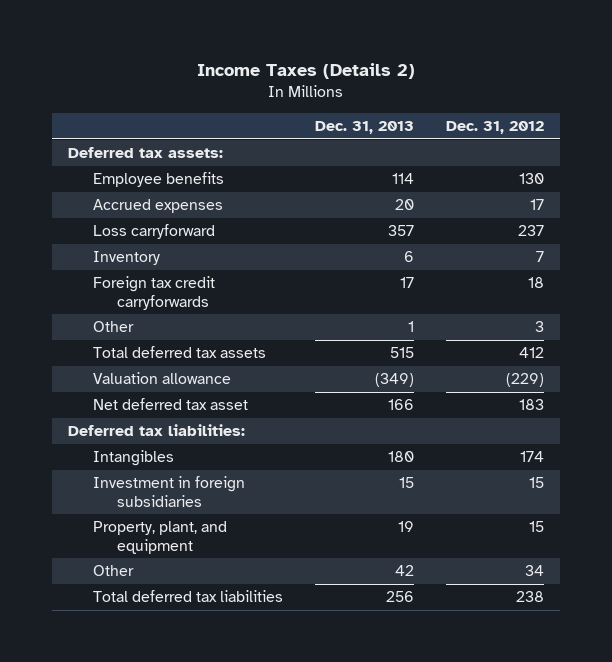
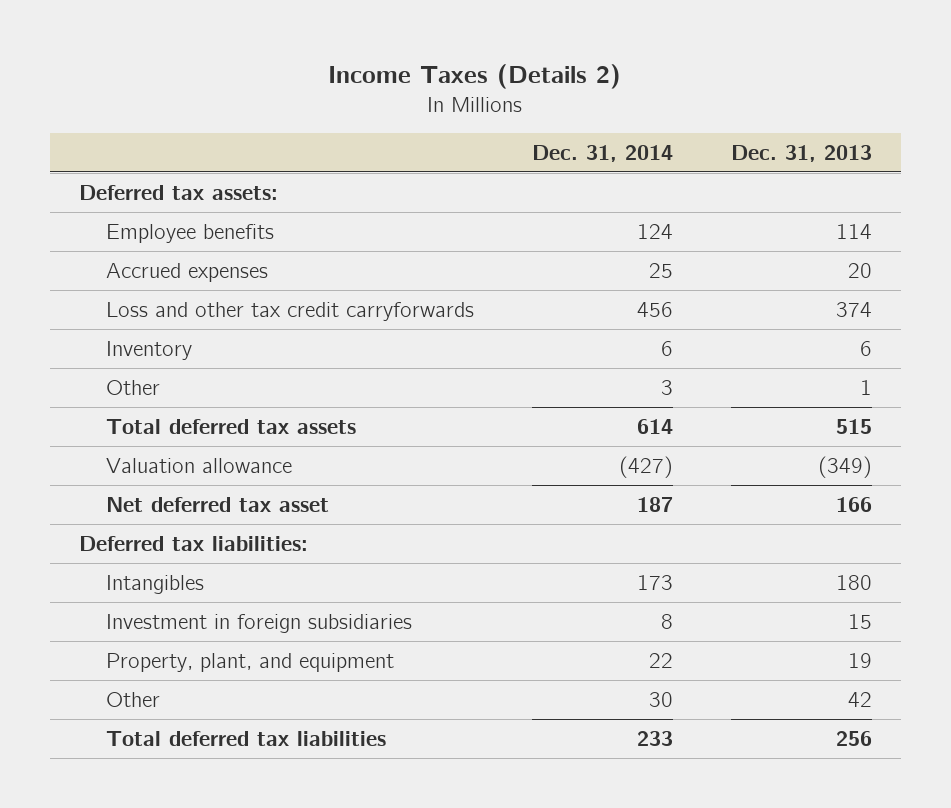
- | Dec. 31, 2013 | Dec. 31, 2012
+ | Dec. 31, 2014 | Dec. 31, 2013
- Loss carryforward | 357 | 237
+ Loss and other tax credit carryforwards | 456 | 374
- Foreign tax credit carryforwards | 17 | 18

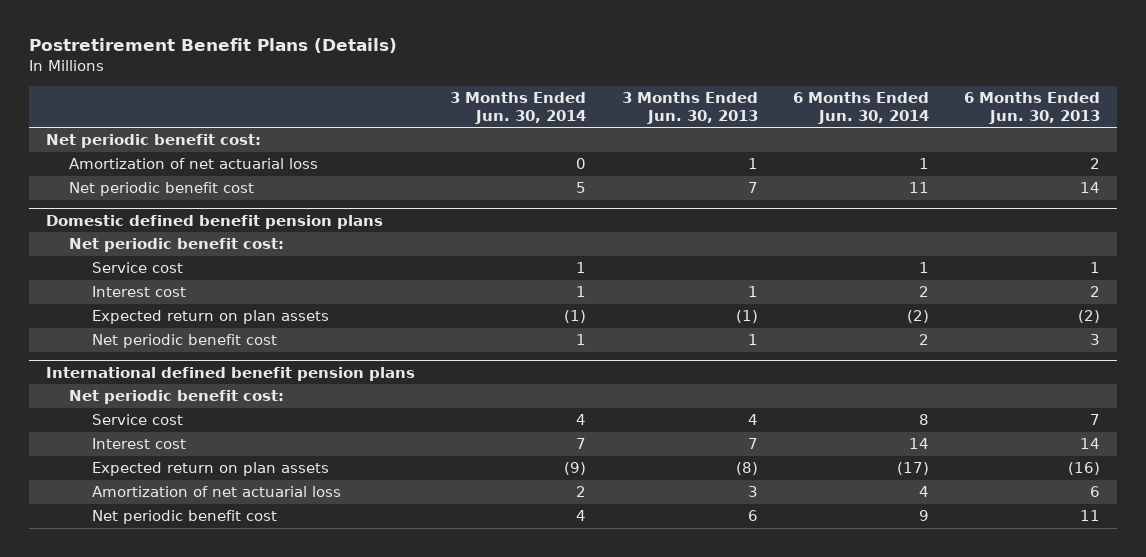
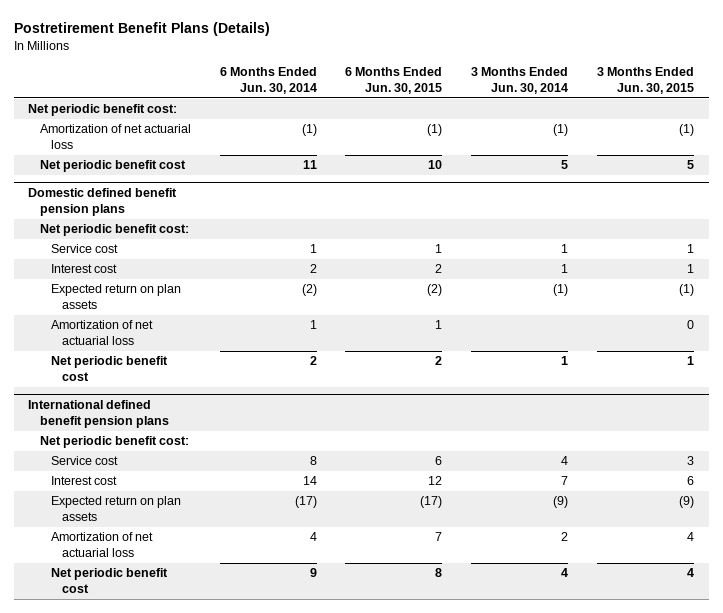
- | 3 Months Ended Jun. 30, 2014 | 3 Months Ended Jun. 30, 2013 | 6 Months Ended Jun. 30, 2014 | 6 Months Ended Jun. 30, 2013
+ | 6 Months Ended Jun. 30, 2014 | 6 Months Ended Jun. 30, 2015 | 3 Months Ended Jun. 30, 2014 | 3 Months Ended Jun. 30, 2015
- Amortization of net actuarial loss | 0 | 1 | 1 | 2
+ Amortization of net actuarial loss | (1) | (1) | (1) | (1)
@ Domestic defined benefit pension plans
+ Amortization of net actuarial loss | 1 | 1 | | 0

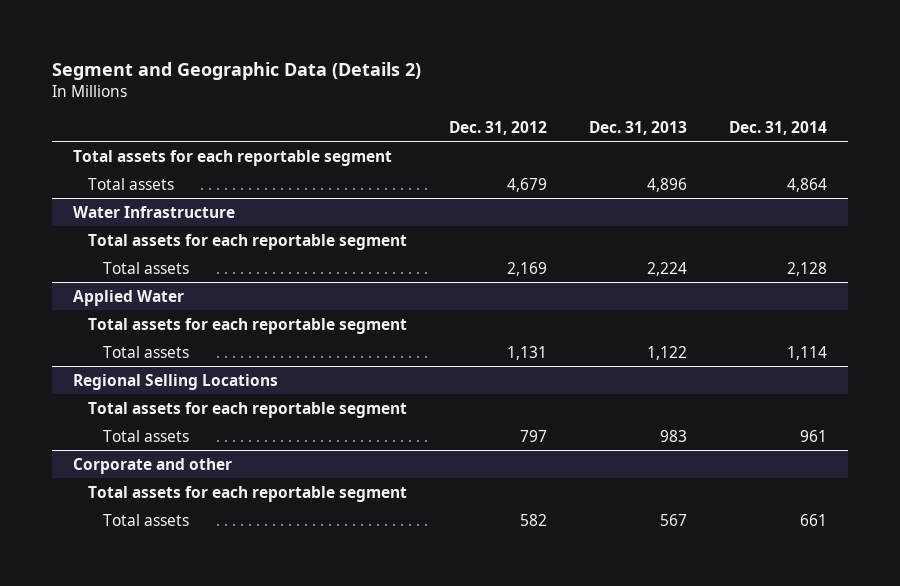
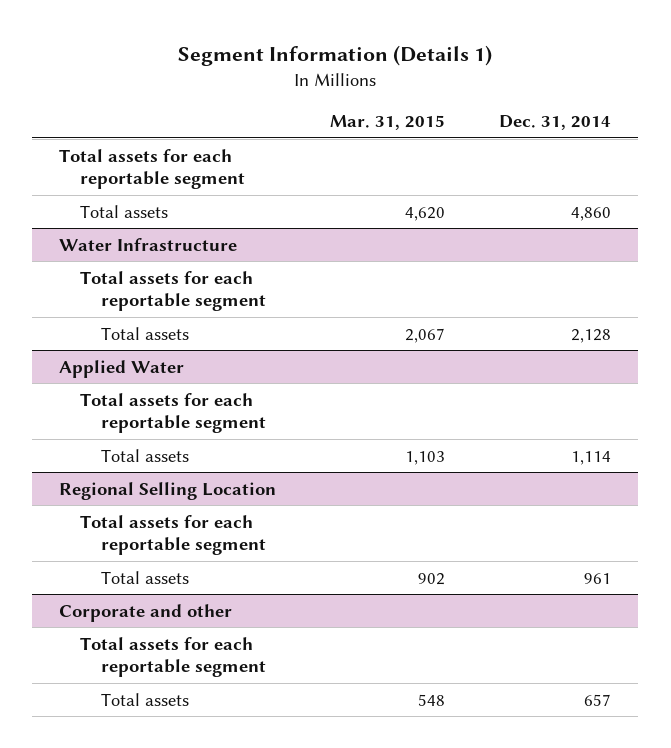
- Segment and Geographic Data (Details 2)
+ Segment Information (Details 1)
- | Dec. 31, 2012 | Dec. 31, 2013 | Dec. 31, 2014
+ | Mar. 31, 2015 | Dec. 31, 2014
- Total assets | 4,679 | 4,896 | 4,864
+ Total assets | 4,620 | 4,860
- Regional Selling Locations
+ Regional Selling Location
@ Corporate and other
- Total assets | 582 | 567 | 661
+ Total assets | 548 | 657

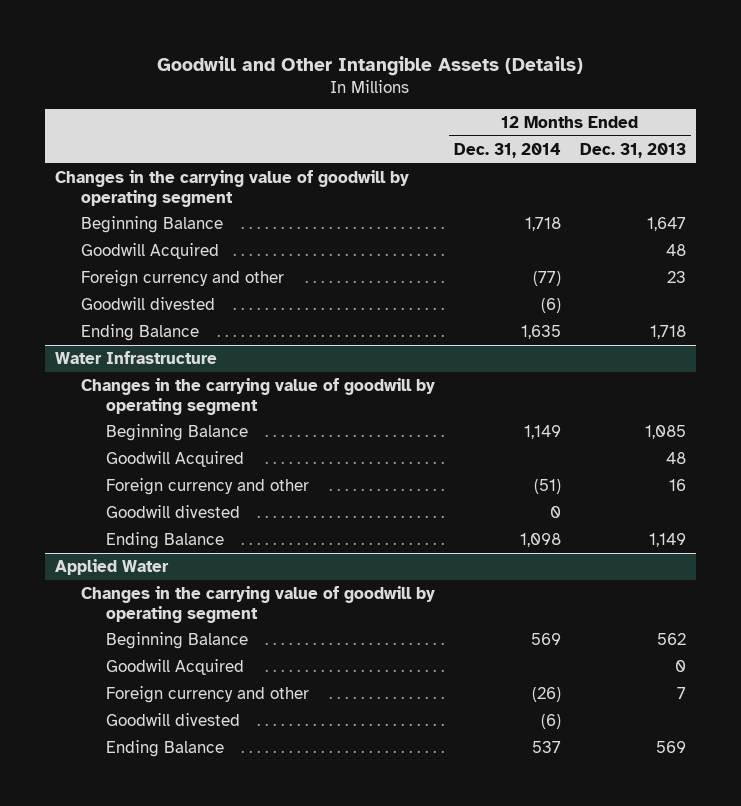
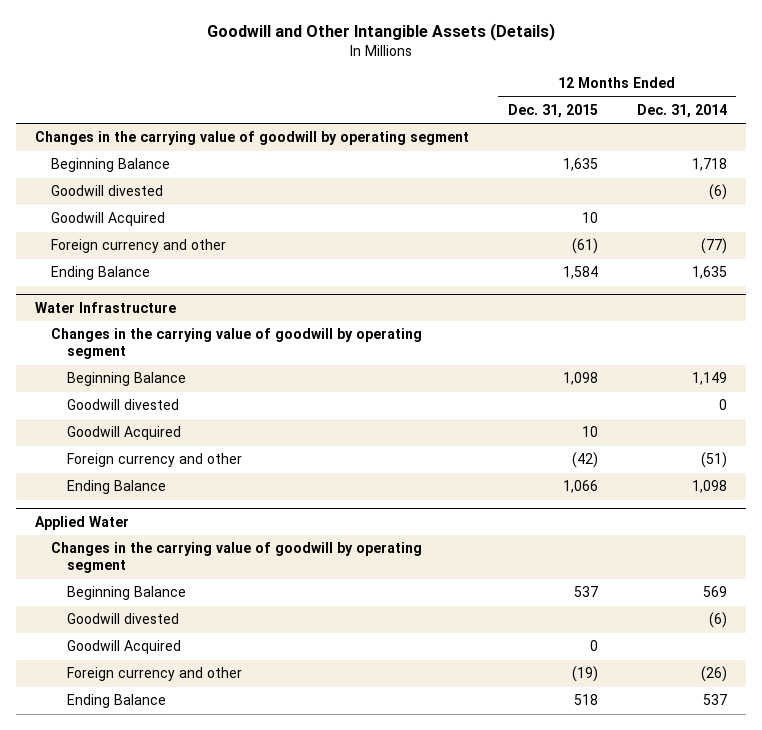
- | 12 Months Ended Dec. 31, 2014 | 12 Months Ended Dec. 31, 2013
+ | 12 Months Ended Dec. 31, 2015 | 12 Months Ended Dec. 31, 2014
moved up: Goodwill divested | | (6)
@ Water Infrastructure
moved up: Goodwill divested | | 0
@ Applied Water
moved up: Goodwill divested | | (6)

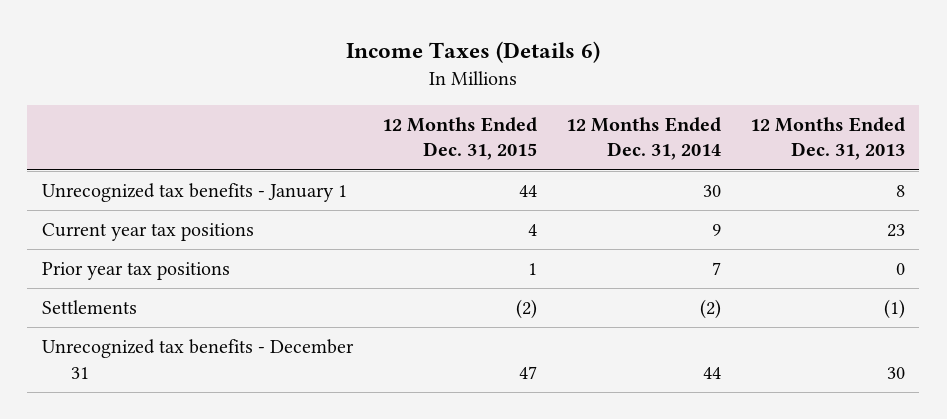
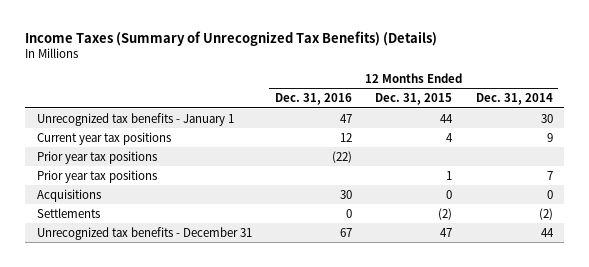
- Income Taxes (Details 6)
+ Income Taxes (Summary of Unrecognized Tax Benefits) (Details)
- | 12 Months Ended Dec. 31, 2015 | 12 Months Ended Dec. 31, 2014 | 12 Months Ended Dec. 31, 2013
+ | 12 Months Ended Dec. 31, 2016 | 12 Months Ended Dec. 31, 2015 | 12 Months Ended Dec. 31, 2014
+ Prior year tax positions | (22) | |
+ Acquisitions | 30 | 0 | 0

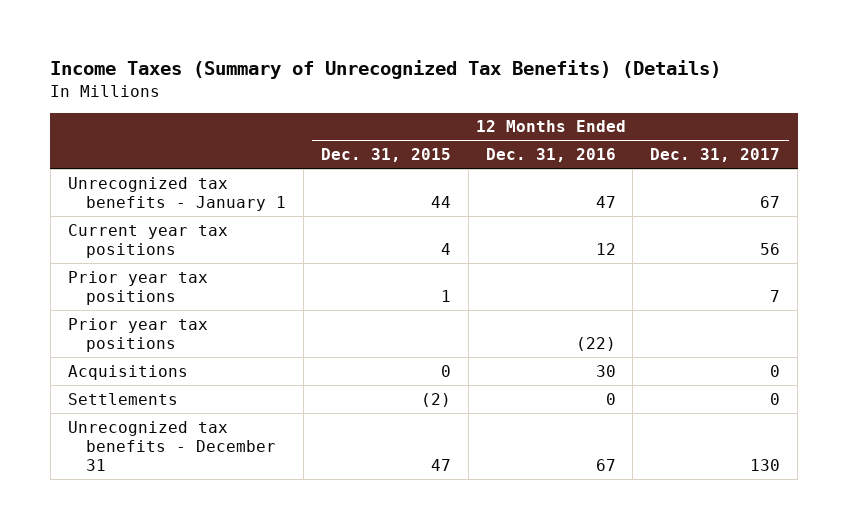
- | 12 Months Ended Dec. 31, 2016 | 12 Months Ended Dec. 31, 2015 | 12 Months Ended Dec. 31, 2014
+ | 12 Months Ended Dec. 31, 2015 | 12 Months Ended Dec. 31, 2016 | 12 Months Ended Dec. 31, 2017
moved down: Prior year tax positions | | (22) |

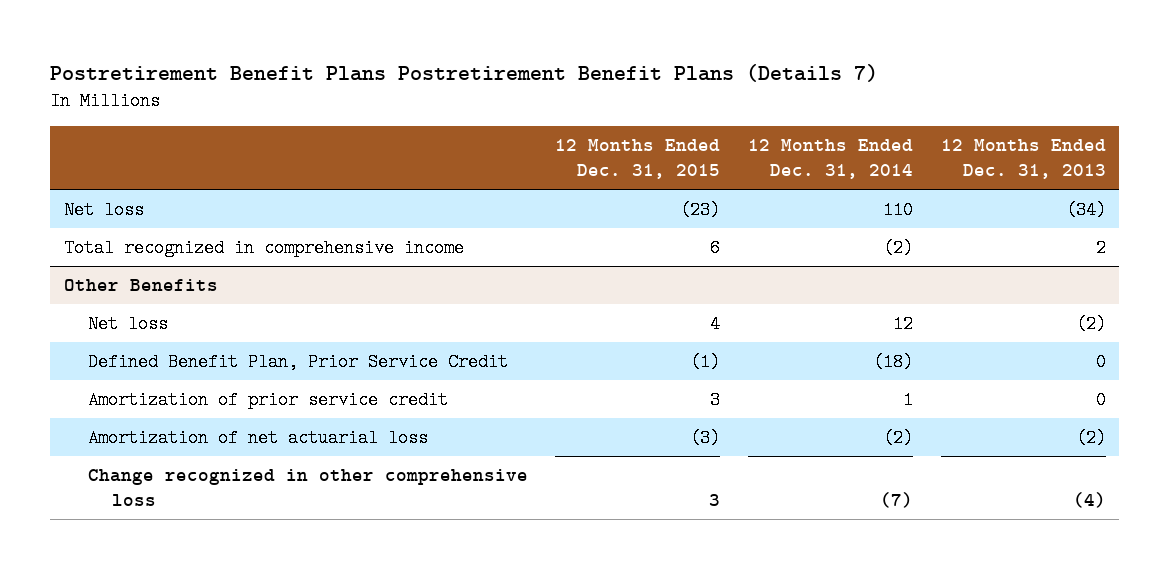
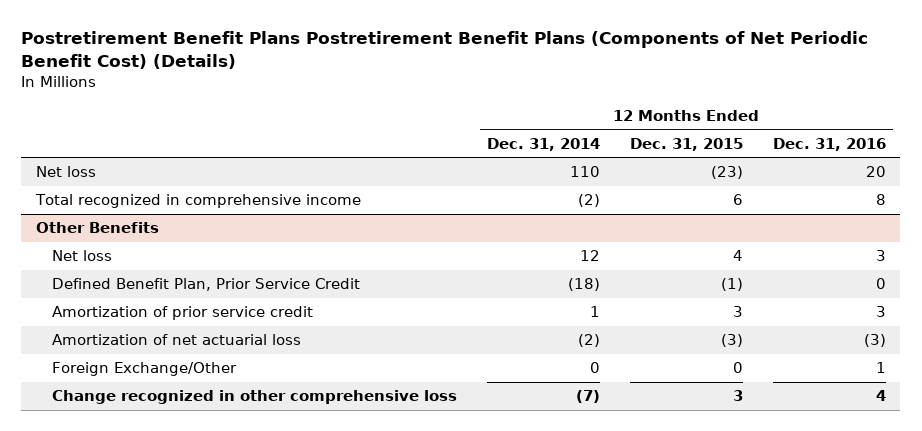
- Postretirement Benefit Plans Postretirement Benefit Plans (Details 7)
+ Postretirement Benefit Plans Postretirement Benefit Plans (Components of Net Periodic Benefit Cost) (Details)
- | 12 Months Ended Dec. 31, 2015 | 12 Months Ended Dec. 31, 2014 | 12 Months Ended Dec. 31, 2013
+ | 12 Months Ended Dec. 31, 2014 | 12 Months Ended Dec. 31, 2015 | 12 Months Ended Dec. 31, 2016
@ Other Benefits
+ Foreign Exchange/Other | 0 | 0 | 1

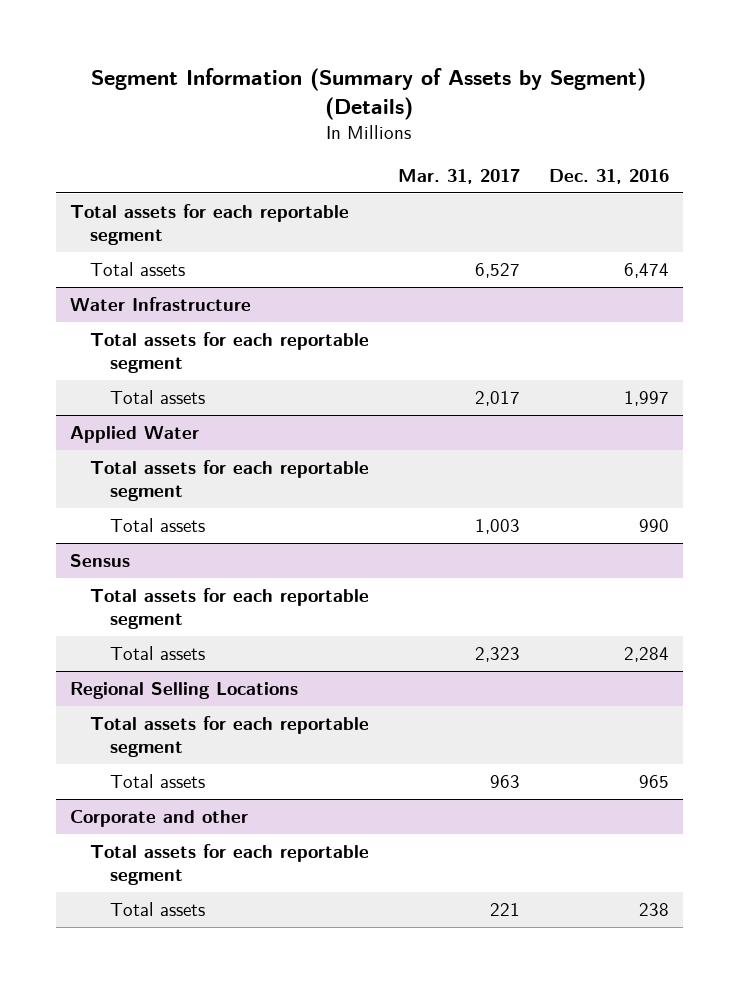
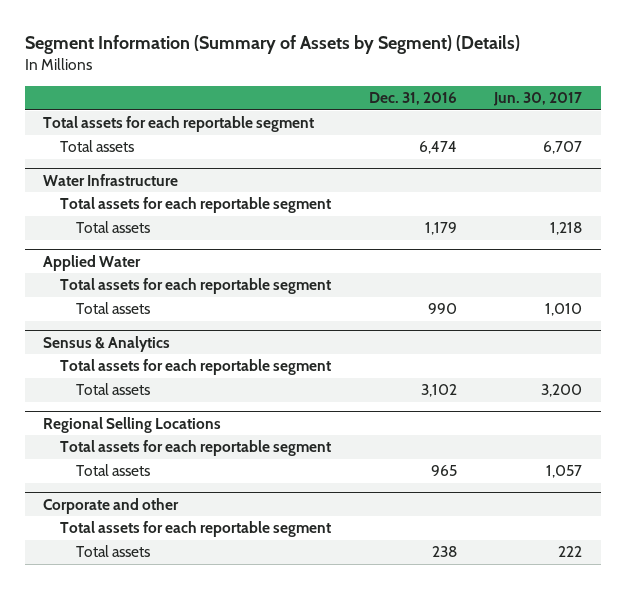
- | Mar. 31, 2017 | Dec. 31, 2016
+ | Dec. 31, 2016 | Jun. 30, 2017
@ Water Infrastructure
- Total assets | 2,017 | 1,997
+ Total assets | 1,179 | 1,218
- Sensus
+ Sensus & Analytics
- Total assets | 2,323 | 2,284
+ Total assets | 3,102 | 3,200

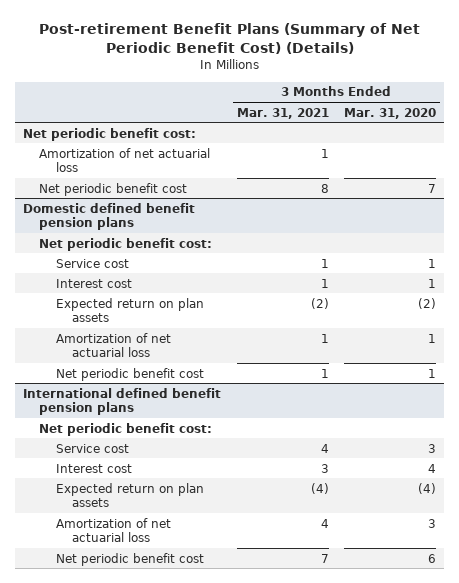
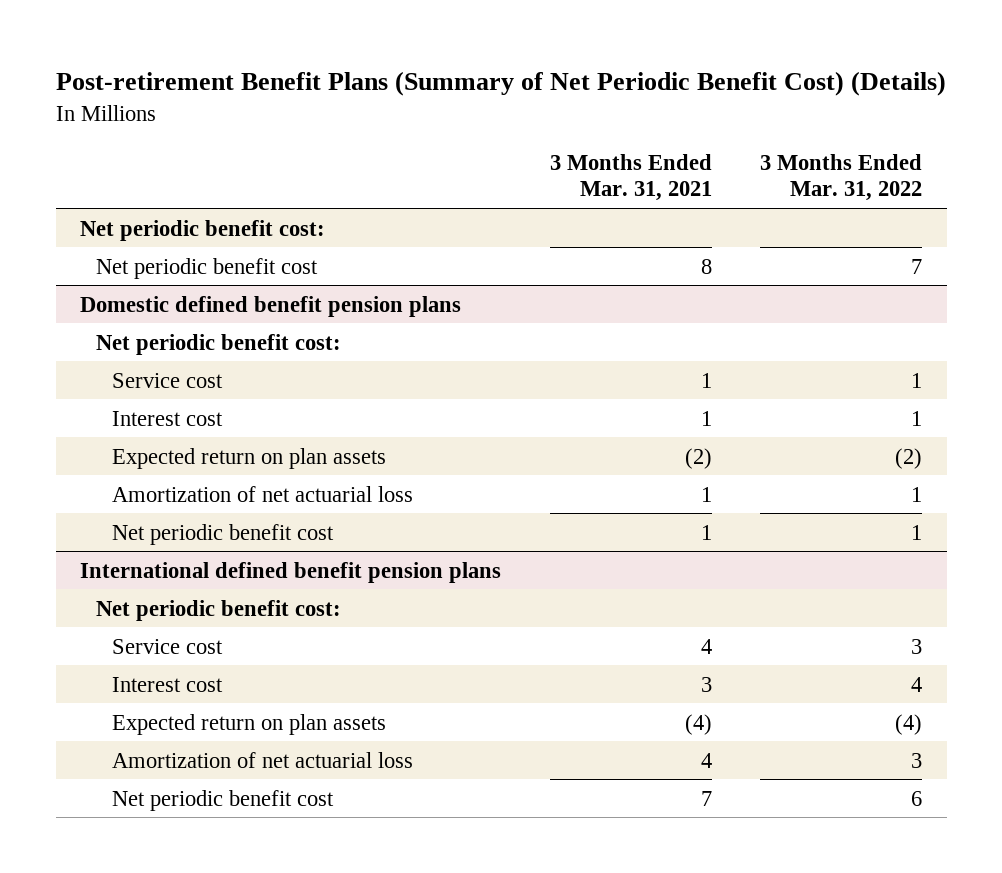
- | 3 Months Ended Mar. 31, 2021 | 3 Months Ended Mar. 31, 2020
+ | 3 Months Ended Mar. 31, 2021 | 3 Months Ended Mar. 31, 2022
- Amortization of net actuarial loss | 1 |

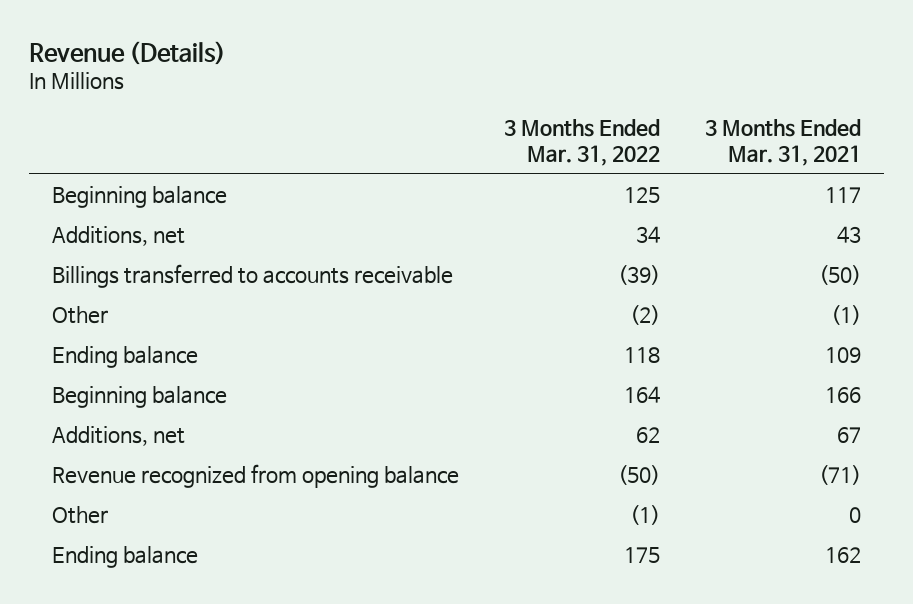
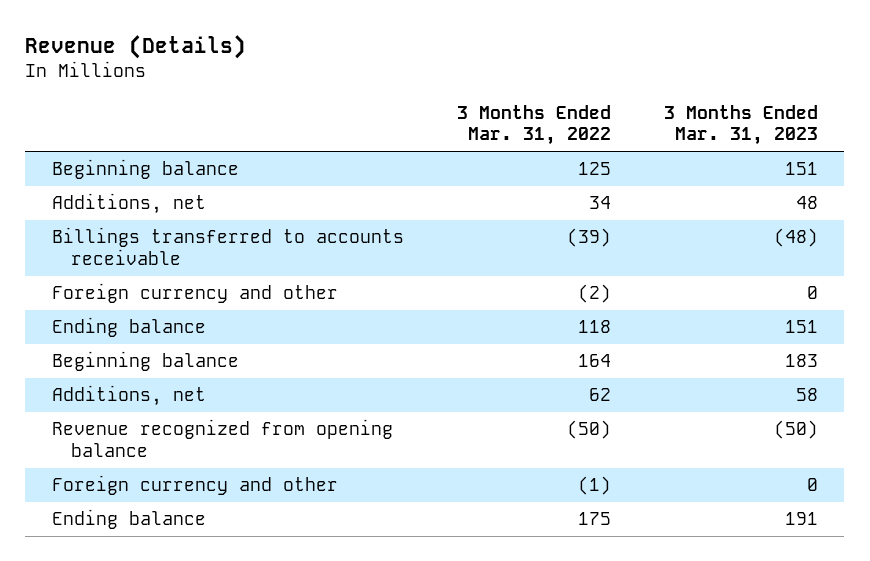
- | 3 Months Ended Mar. 31, 2022 | 3 Months Ended Mar. 31, 2021
+ | 3 Months Ended Mar. 31, 2022 | 3 Months Ended Mar. 31, 2023
- Other | (2) | (1)
+ Foreign currency and other | (2) | 0
- Other | (1) | 0
+ Foreign currency and other | (1) | 0

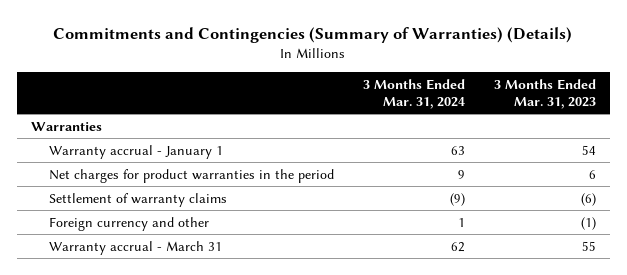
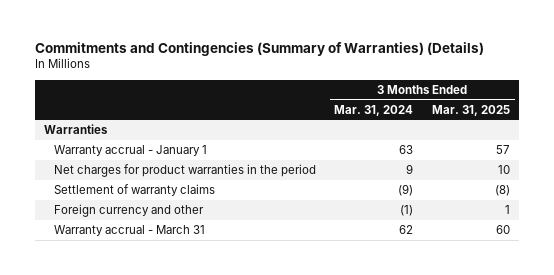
- | 3 Months Ended Mar. 31, 2024 | 3 Months Ended Mar. 31, 2023
+ | 3 Months Ended Mar. 31, 2024 | 3 Months Ended Mar. 31, 2025
- Foreign currency and other | 1 | (1)
+ Foreign currency and other | (1) | 1

